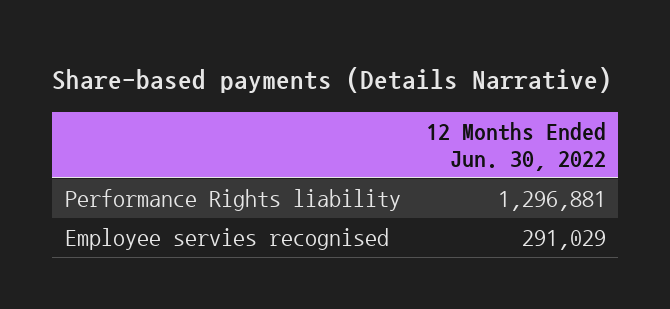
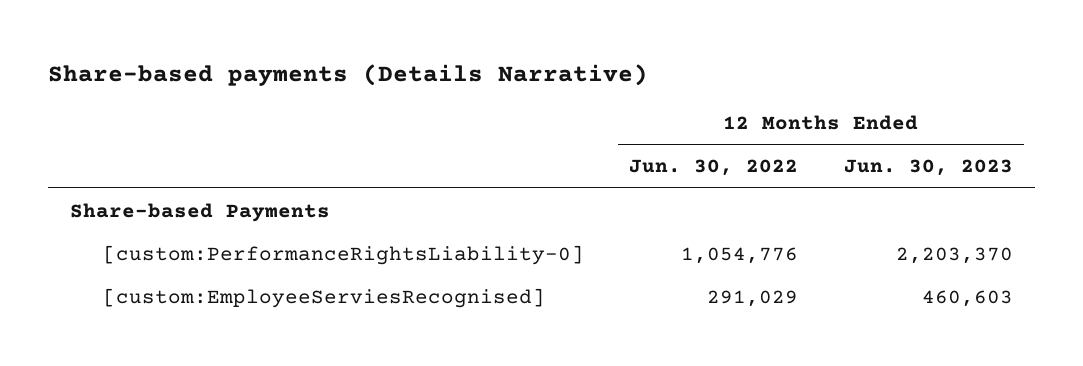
- | 12 Months Ended Jun. 30, 2022
+ | 12 Months Ended Jun. 30, 2022 | 12 Months Ended Jun. 30, 2023
- Performance Rights liability | 1,296,881
- Employee servies recognised | 291,029
+ Share-based Payments
+ [custom:PerformanceRightsLiability-0] | 1,054,776 | 2,203,370
+ [custom:EmployeeServiesRecognised] | 291,029 | 460,603

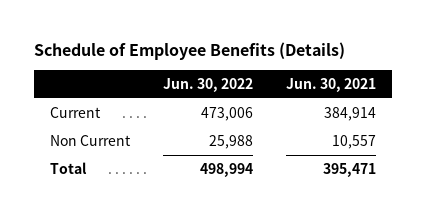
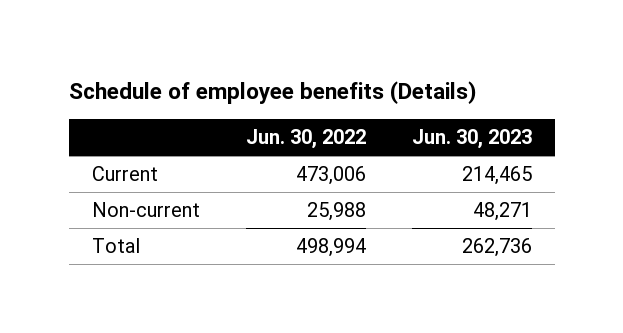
- Schedule of Employee Benefits (Details)
+ Schedule of employee benefits (Details)
- | Jun. 30, 2022 | Jun. 30, 2021
+ | Jun. 30, 2022 | Jun. 30, 2023
- Non Current | 25,988 | 10,557
+ Non-current | 25,988 | 48,271

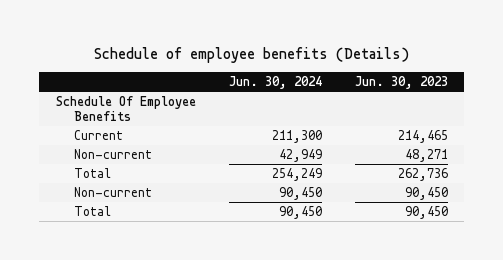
- | Jun. 30, 2022 | Jun. 30, 2023
+ | Jun. 30, 2024 | Jun. 30, 2023
+ Schedule Of Employee Benefits
+ Non-current | 90,450 | 90,450
+ Total | 90,450 | 90,450

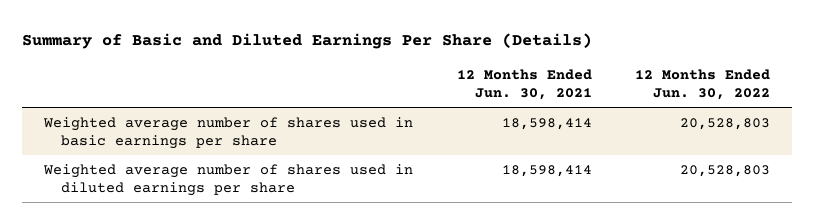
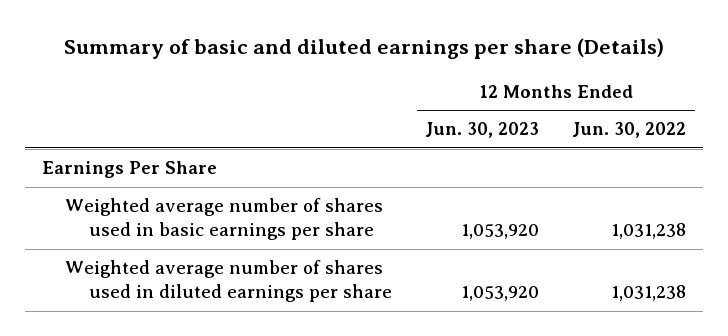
- Summary of Basic and Diluted Earnings Per Share (Details)
+ Summary of basic and diluted earnings per share (Details)
- | 12 Months Ended Jun. 30, 2021 | 12 Months Ended Jun. 30, 2022
+ | 12 Months Ended Jun. 30, 2023 | 12 Months Ended Jun. 30, 2022
- Weighted average number of shares used in basic earnings per share | 18,598,414 | 20,528,803
- Weighted average number of shares used in diluted earnings per share | 18,598,414 | 20,528,803
+ Earnings Per Share
+ Weighted average number of shares used in basic earnings per share | 1,053,920 | 1,031,238
+ Weighted average number of shares used in diluted earnings per share | 1,053,920 | 1,031,238

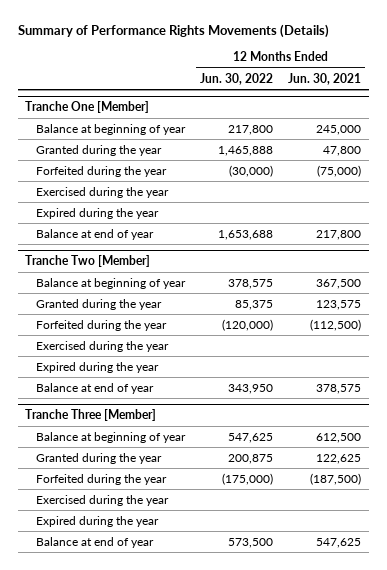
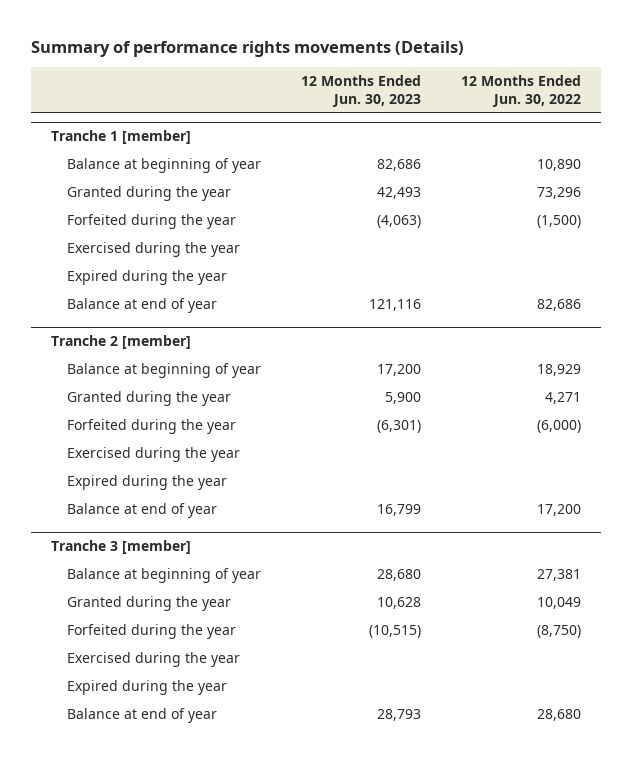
- Summary of Performance Rights Movements (Details)
+ Summary of performance rights movements (Details)
- | 12 Months Ended Jun. 30, 2022 | 12 Months Ended Jun. 30, 2021
+ | 12 Months Ended Jun. 30, 2023 | 12 Months Ended Jun. 30, 2022
- Tranche One [Member]
- Balance at beginning of year | 217,800 | 245,000
- Granted during the year | 1,465,888 | 47,800
- Forfeited during the year | (30,000) | (75,000)
+ Tranche 1 [member]
+ Balance at beginning of year | 82,686 | 10,890
+ Granted during the year | 42,493 | 73,296
+ Forfeited during the year | (4,063) | (1,500)
- Balance at end of year | 1,653,688 | 217,800
- Tranche Two [Member]
- Balance at beginning of year | 378,575 | 367,500
- Granted during the year | 85,375 | 123,575
- Forfeited during the year | (120,000) | (112,500)
+ Balance at end of year | 121,116 | 82,686
+ Tranche 2 [member]
+ Balance at beginning of year | 17,200 | 18,929
+ Granted during the year | 5,900 | 4,271
+ Forfeited during the year | (6,301) | (6,000)
- Balance at end of year | 343,950 | 378,575
- Tranche Three [Member]
- Balance at beginning of year | 547,625 | 612,500
- Granted during the year | 200,875 | 122,625
- Forfeited during the year | (175,000) | (187,500)
+ Balance at end of year | 16,799 | 17,200
+ Tranche 3 [member]
+ Balance at beginning of year | 28,680 | 27,381
+ Granted during the year | 10,628 | 10,049
+ Forfeited during the year | (10,515) | (8,750)
- Balance at end of year | 573,500 | 547,625
+ Balance at end of year | 28,793 | 28,680

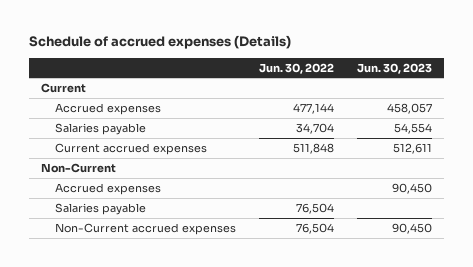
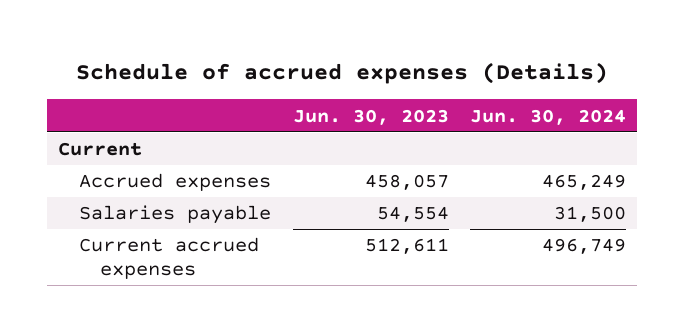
- | Jun. 30, 2022 | Jun. 30, 2023
+ | Jun. 30, 2023 | Jun. 30, 2024
- Non-Current
- Accrued expenses | | 90,450
- Salaries payable | 76,504 |
- Non-Current accrued expenses | 76,504 | 90,450

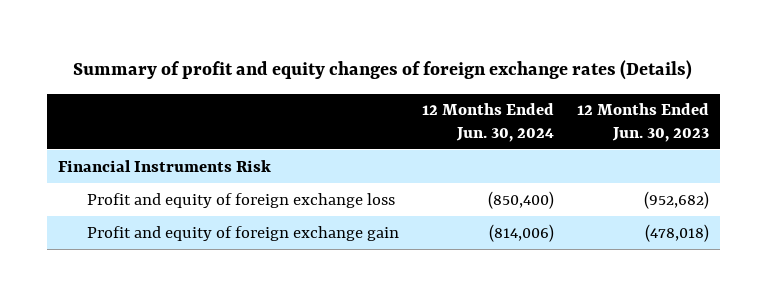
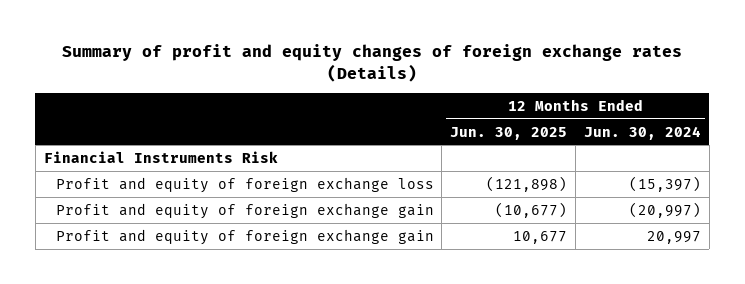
- | 12 Months Ended Jun. 30, 2024 | 12 Months Ended Jun. 30, 2023
+ | 12 Months Ended Jun. 30, 2025 | 12 Months Ended Jun. 30, 2024
- Profit and equity of foreign exchange loss | (850,400) | (952,682)
- Profit and equity of foreign exchange gain | (814,006) | (478,018)
+ Profit and equity of foreign exchange loss | (121,898) | (15,397)
+ Profit and equity of foreign exchange gain | (10,677) | (20,997)
+ Profit and equity of foreign exchange gain | 10,677 | 20,997

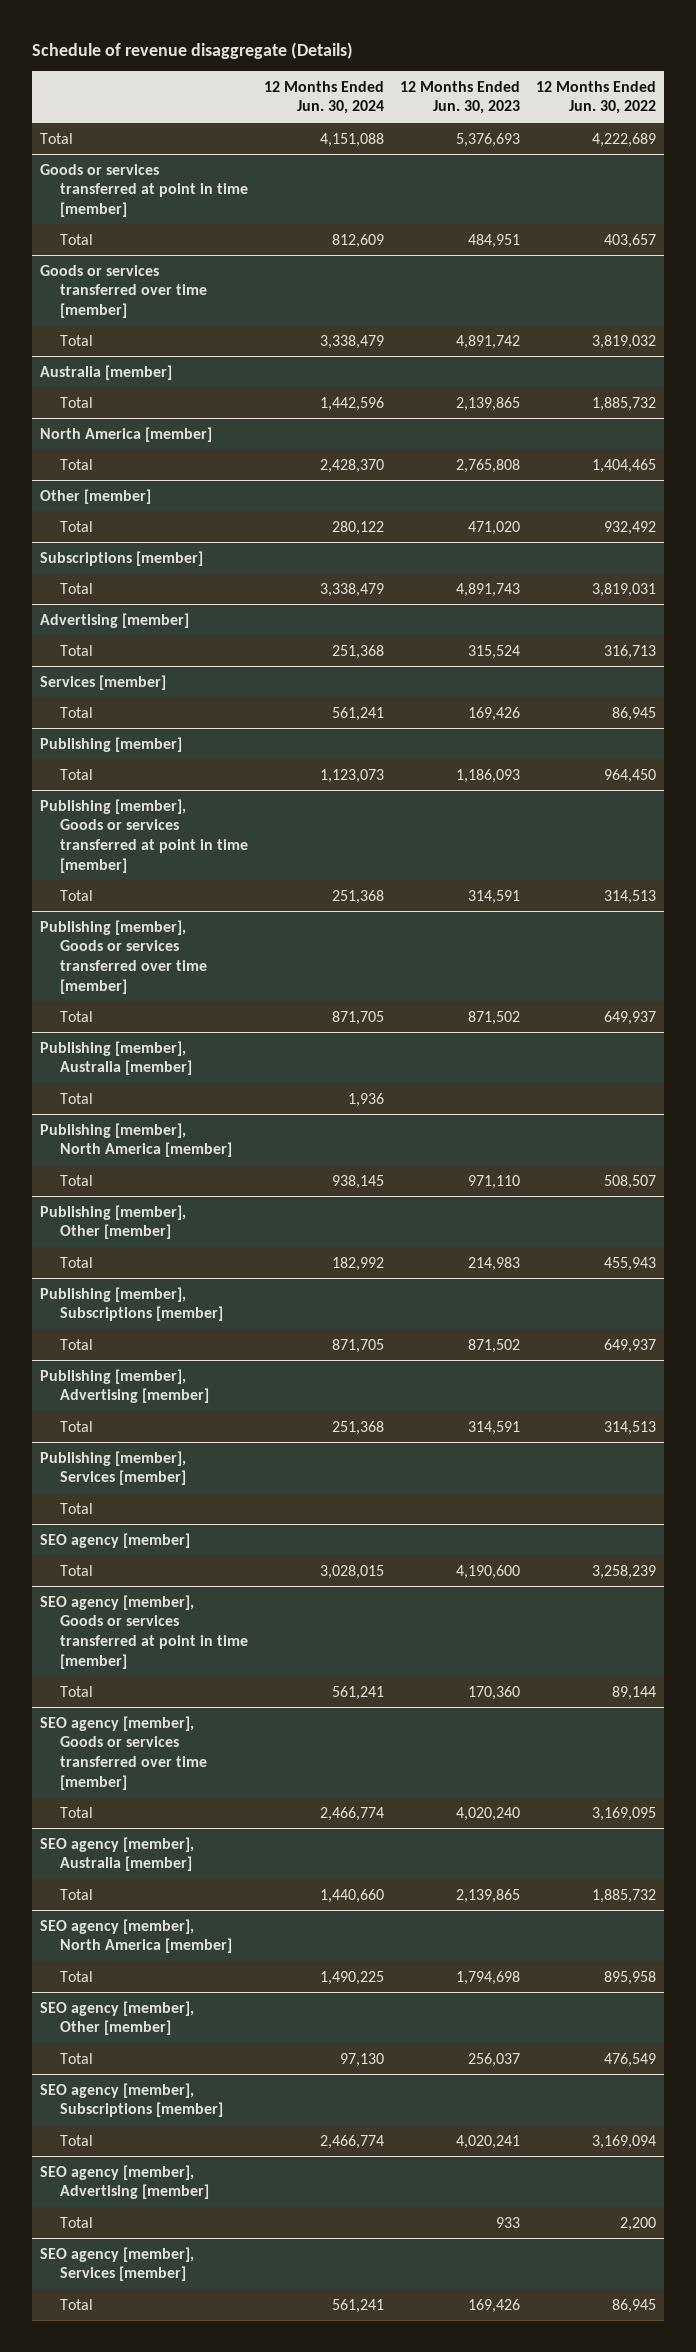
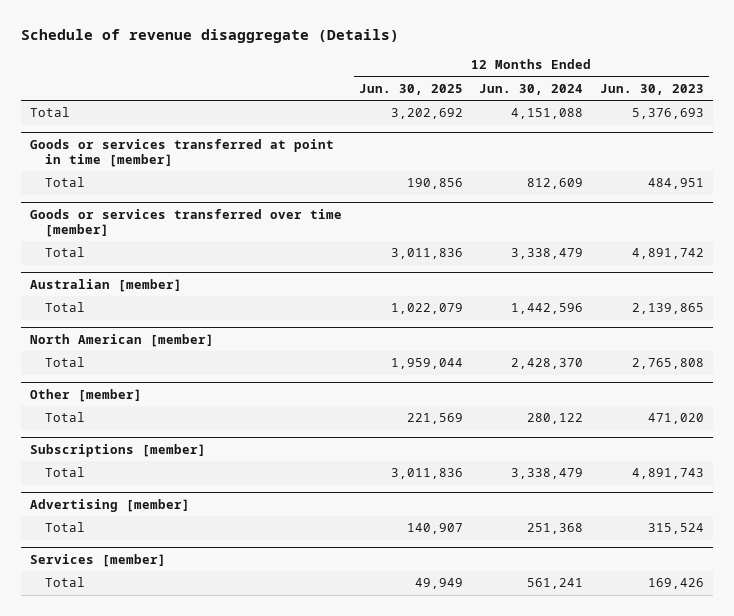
- | 12 Months Ended Jun. 30, 2024 | 12 Months Ended Jun. 30, 2023 | 12 Months Ended Jun. 30, 2022
+ | 12 Months Ended Jun. 30, 2025 | 12 Months Ended Jun. 30, 2024 | 12 Months Ended Jun. 30, 2023
- Australia [member]
+ Australian [member]
- North America [member]
+ North American [member]
- Publishing [member]
- Total | 1,123,073 | 1,186,093 | 964,450
- Publishing [member], Goods or services transferred at point in time [member]
- Total | 251,368 | 314,591 | 314,513
- Publishing [member], Goods or services transferred over time [member]
- Total | 871,705 | 871,502 | 649,937
- Publishing [member], Australia [member]
- Total | 1,936 | |
- Publishing [member], North America [member]
- Total | 938,145 | 971,110 | 508,507
- Publishing [member], Other [member]
- Total | 182,992 | 214,983 | 455,943
- Publishing [member], Subscriptions [member]
- Total | 871,705 | 871,502 | 649,937
- Publishing [member], Advertising [member]
- Total | 251,368 | 314,591 | 314,513
- Publishing [member], Services [member]
- Total
- SEO agency [member]
- Total | 3,028,015 | 4,190,600 | 3,258,239
- SEO agency [member], Goods or services transferred at point in time [member]
- Total | 561,241 | 170,360 | 89,144
- SEO agency [member], Goods or services transferred over time [member]
- Total | 2,466,774 | 4,020,240 | 3,169,095
- SEO agency [member], Australia [member]
- Total | 1,440,660 | 2,139,865 | 1,885,732
- SEO agency [member], North America [member]
- Total | 1,490,225 | 1,794,698 | 895,958
- SEO agency [member], Other [member]
- Total | 97,130 | 256,037 | 476,549
- SEO agency [member], Subscriptions [member]
- Total | 2,466,774 | 4,020,241 | 3,169,094
- SEO agency [member], Advertising [member]
- Total | | 933 | 2,200
- SEO agency [member], Services [member]
- Total | 561,241 | 169,426 | 86,945

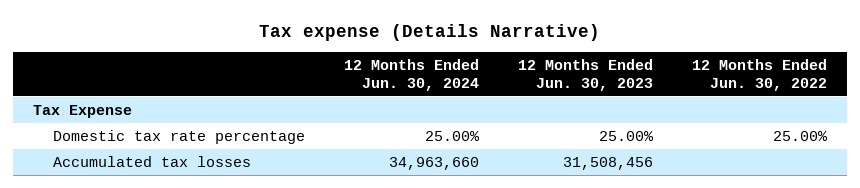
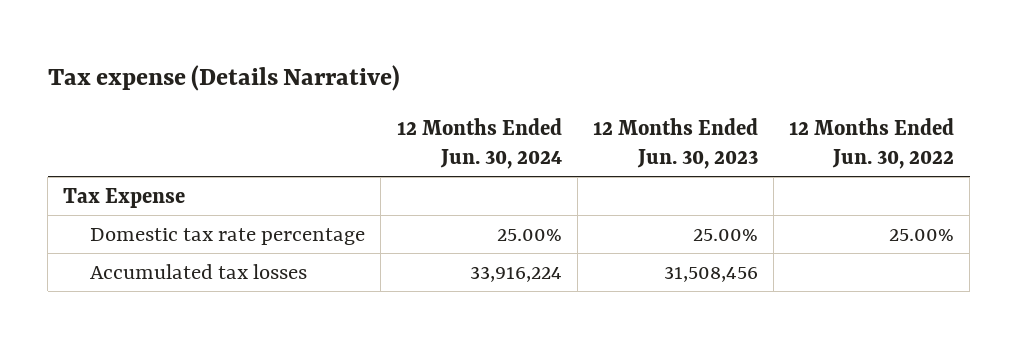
- Accumulated tax losses | 34,963,660 | 31,508,456 |
+ Accumulated tax losses | 33,916,224 | 31,508,456 |

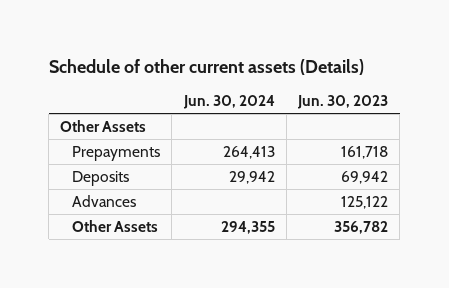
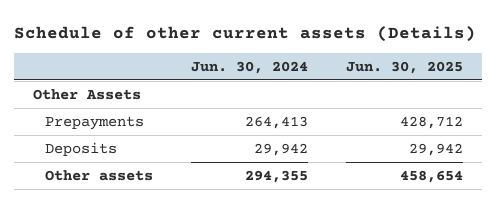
- | Jun. 30, 2024 | Jun. 30, 2023
+ | Jun. 30, 2024 | Jun. 30, 2025
- Advances | | 125,122
- Other Assets | 294,355 | 356,782
+ Other assets | 294,355 | 458,654

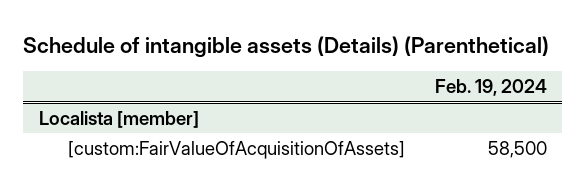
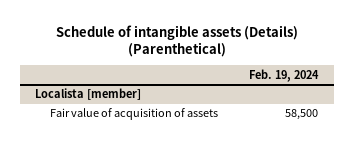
@ Localista [member]
- [custom:FairValueOfAcquisitionOfAssets] | 58,500
+ Fair value of acquisition of assets | 58,500

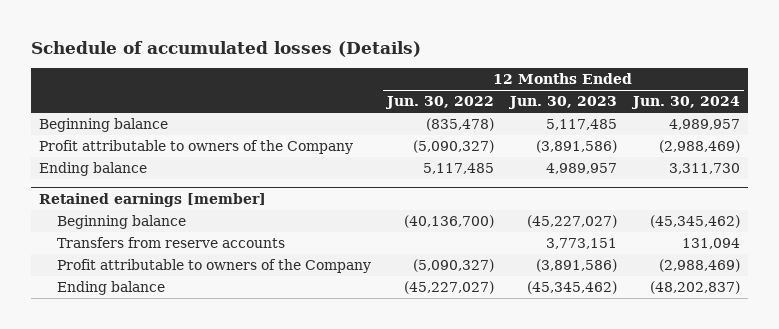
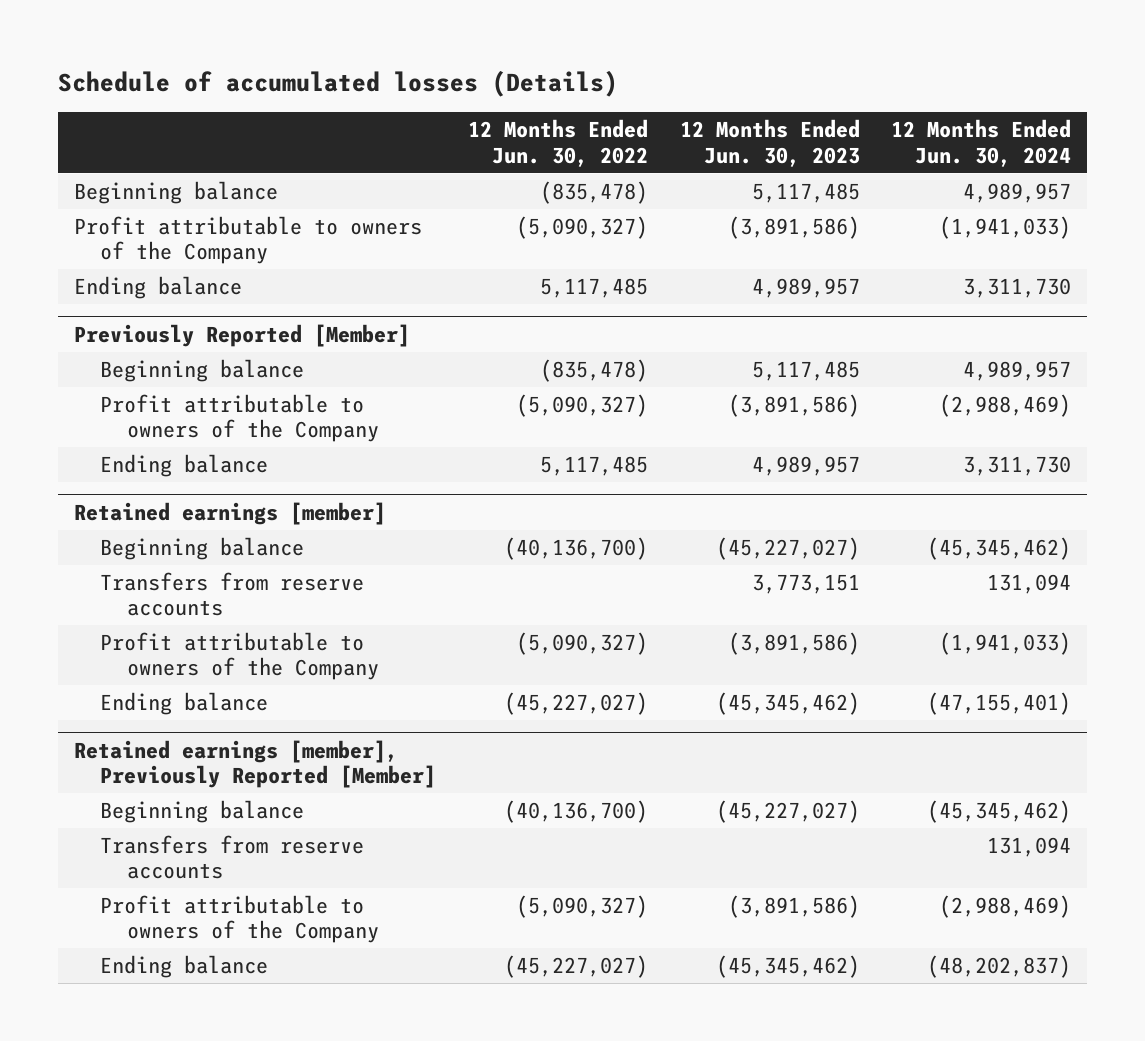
+ Profit attributable to owners of the Company | (5,090,327) | (3,891,586) | (1,941,033)
+ Ending balance | 5,117,485 | 4,989,957 | 3,311,730
+ Previously Reported [Member]
+ Beginning balance | (835,478) | 5,117,485 | 4,989,957
@ Retained earnings [member]
+ Profit attributable to owners of the Company | (5,090,327) | (3,891,586) | (1,941,033)
+ Ending balance | (45,227,027) | (45,345,462) | (47,155,401)
+ Retained earnings [member], Previously Reported [Member]
+ Beginning balance | (40,136,700) | (45,227,027) | (45,345,462)
+ Transfers from reserve accounts | | | 131,094

